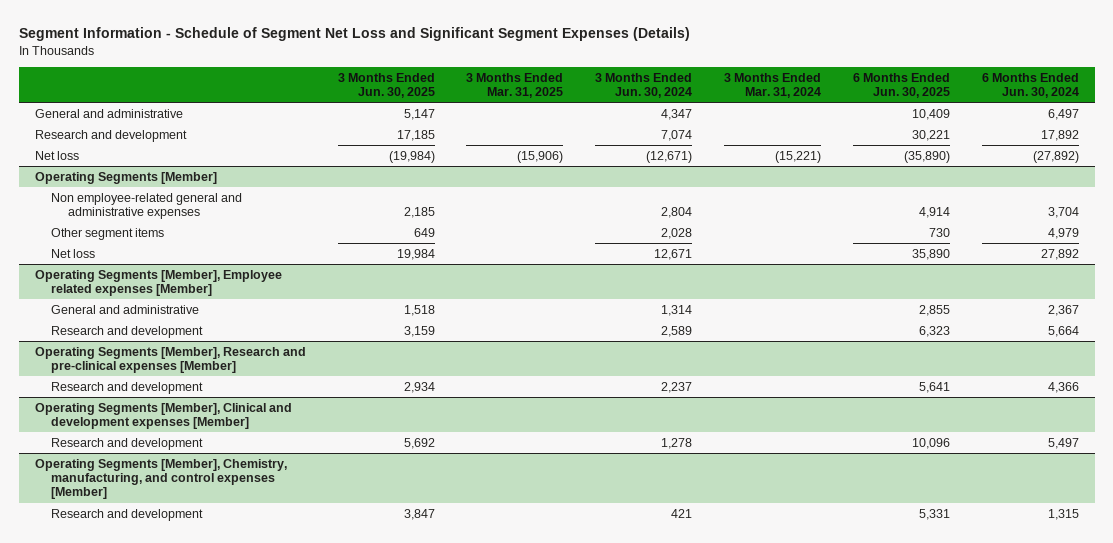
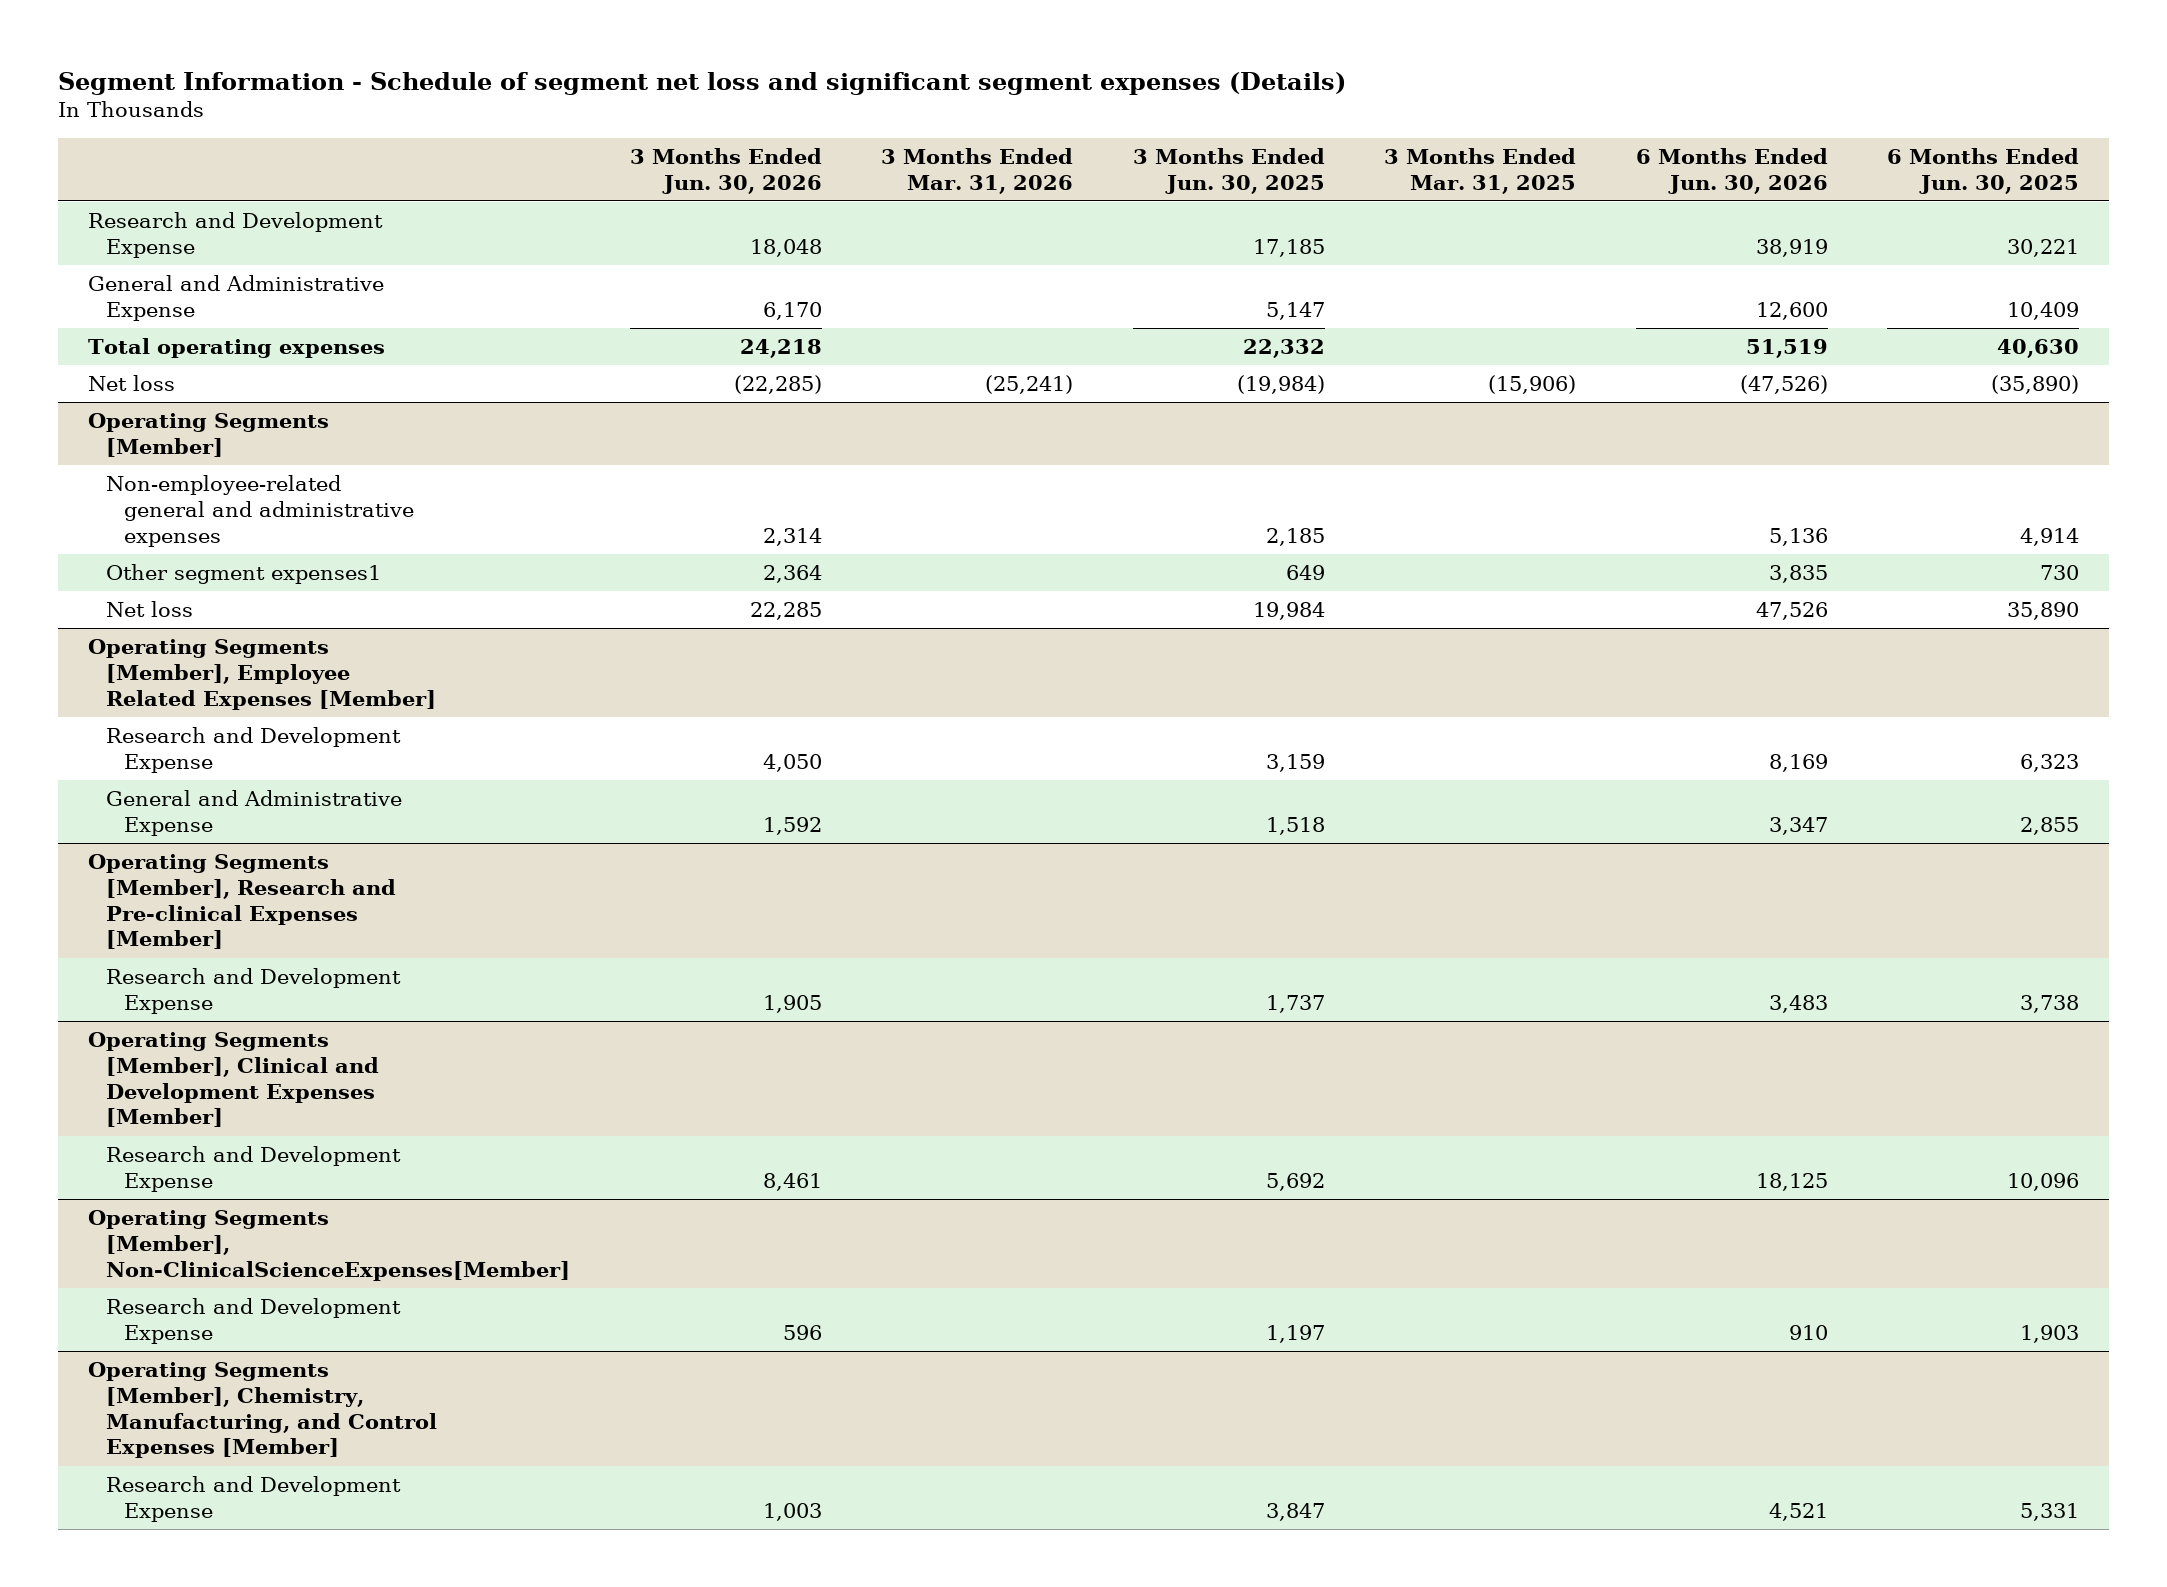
- Segment Information - Schedule of Segment Net Loss and Significant Segment Expenses (Details)
+ Segment Information - Schedule of segment net loss and significant segment expenses (Details)
- | 3 Months Ended Jun. 30, 2025 | 3 Months Ended Mar. 31, 2025 | 3 Months Ended Jun. 30, 2024 | 3 Months Ended Mar. 31, 2024 | 6 Months Ended Jun. 30, 2025 | 6 Months Ended Jun. 30, 2024
+ | 3 Months Ended Jun. 30, 2026 | 3 Months Ended Mar. 31, 2026 | 3 Months Ended Jun. 30, 2025 | 3 Months Ended Mar. 31, 2025 | 6 Months Ended Jun. 30, 2026 | 6 Months Ended Jun. 30, 2025
- General and administrative | 5,147 | | 4,347 | | 10,409 | 6,497
- Research and development | 17,185 | | 7,074 | | 30,221 | 17,892
+ Research and Development Expense | 18,048 | | 17,185 | | 38,919 | 30,221
+ General and Administrative Expense | 6,170 | | 5,147 | | 12,600 | 10,409
+ Total operating expenses | 24,218 | | 22,332 | | 51,519 | 40,630
@ Operating Segments [Member]
- Non employee-related general and administrative expenses | 2,185 | | 2,804 | | 4,914 | 3,704
- Other segment items | 649 | | 2,028 | | 730 | 4,979
+ Non-employee-related general and administrative expenses | 2,314 | | 2,185 | | 5,136 | 4,914
+ Other segment expenses1 | 2,364 | | 649 | | 3,835 | 730
- Operating Segments [Member], Employee related expenses [Member]
- General and administrative | 1,518 | | 1,314 | | 2,855 | 2,367
- Research and development | 3,159 | | 2,589 | | 6,323 | 5,664
- Operating Segments [Member], Research and pre-clinical expenses [Member]
- Research and development | 2,934 | | 2,237 | | 5,641 | 4,366
- Operating Segments [Member], Clinical and development expenses [Member]
- Research and development | 5,692 | | 1,278 | | 10,096 | 5,497
- Operating Segments [Member], Chemistry, manufacturing, and control expenses [Member]
- Research and development | 3,847 | | 421 | | 5,331 | 1,315
+ Operating Segments [Member], Employee Related Expenses [Member]
+ Research and Development Expense | 4,050 | | 3,159 | | 8,169 | 6,323
+ General and Administrative Expense | 1,592 | | 1,518 | | 3,347 | 2,855
+ Operating Segments [Member], Research and Pre-clinical Expenses [Member]
+ Research and Development Expense | 1,905 | | 1,737 | | 3,483 | 3,738
+ Operating Segments [Member], Clinical and Development Expenses [Member]
+ Research and Development Expense | 8,461 | | 5,692 | | 18,125 | 10,096
+ Operating Segments [Member], Non-ClinicalScienceExpenses[Member]
+ Research and Development Expense | 596 | | 1,197 | | 910 | 1,903
+ Operating Segments [Member], Chemistry, Manufacturing, and Control Expenses [Member]
+ Research and Development Expense | 1,003 | | 3,847 | | 4,521 | 5,331

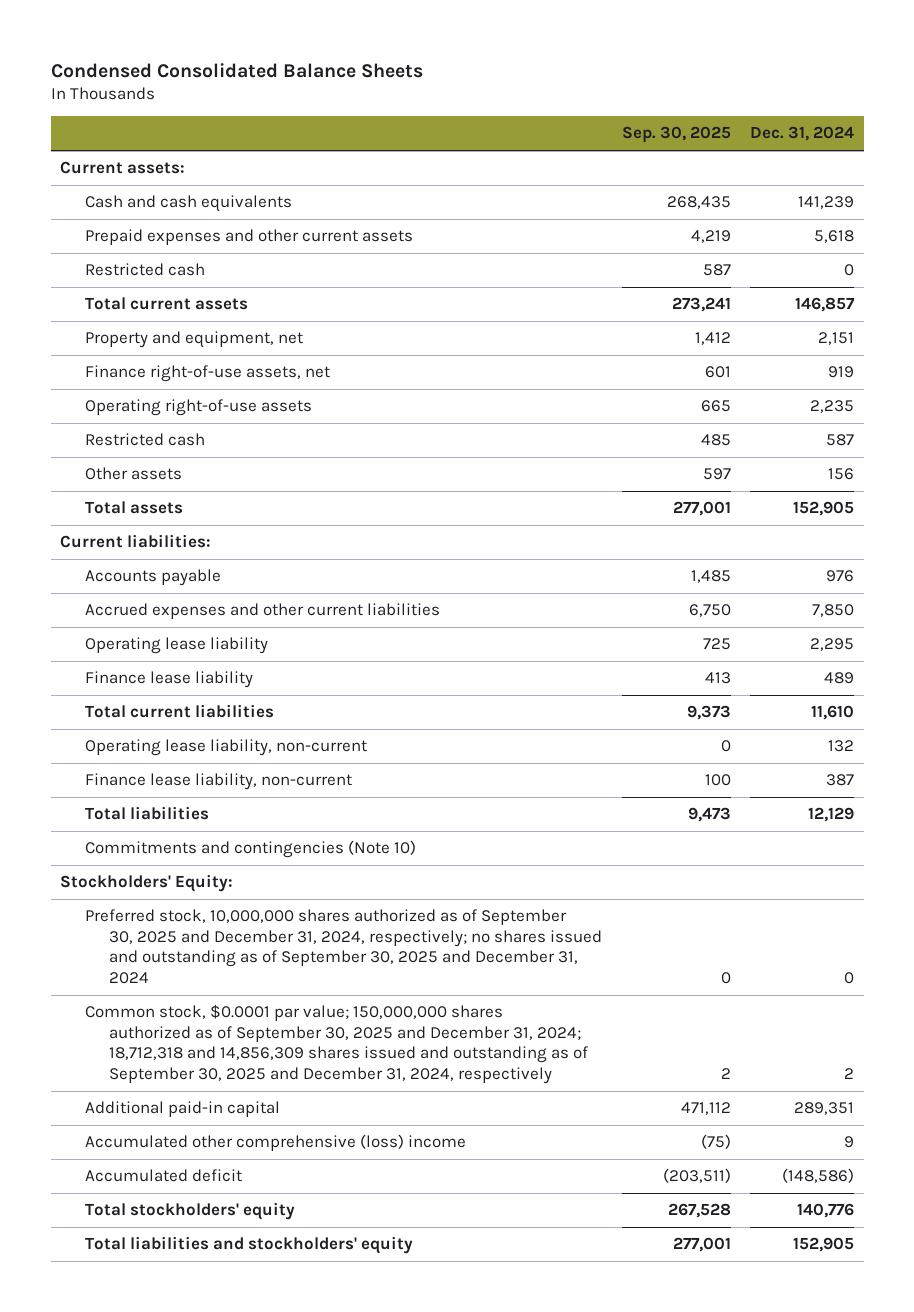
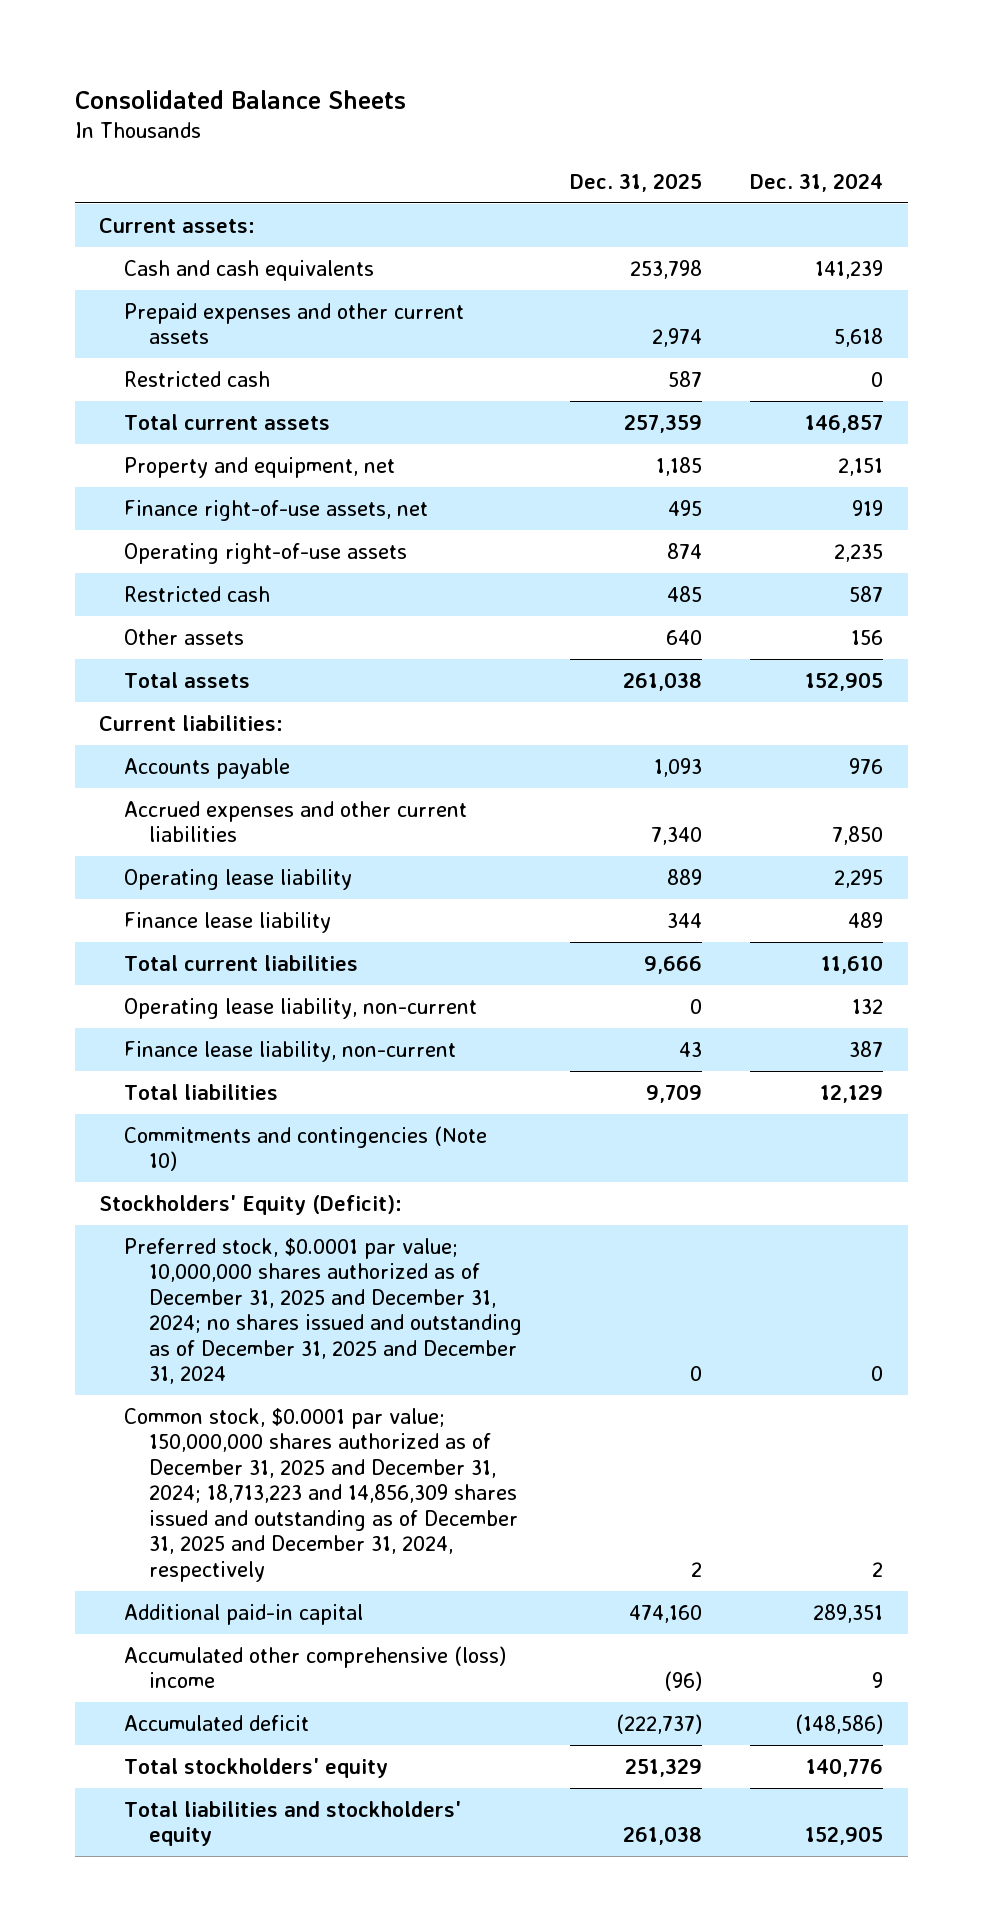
- Condensed Consolidated Balance Sheets
+ Consolidated Balance Sheets
- | Sep. 30, 2025 | Dec. 31, 2024
+ | Dec. 31, 2025 | Dec. 31, 2024
- Stockholders' Equity:
- Preferred stock, 10,000,000 shares authorized as of September 30, 2025 and December 31, 2024, respectively; no shares issued and outstanding as of September 30, 2025 and December 31, 2024 | 0 | 0
- Common stock, $0.0001 par value; 150,000,000 shares authorized as of September 30, 2025 and December 31, 2024; 18,712,318 and 14,856,309 shares issued and outstanding as of September 30, 2025 and December 31, 2024, respectively | 2 | 2
+ Stockholders' Equity (Deficit):
+ Preferred stock, $0.0001 par value; 10,000,000 shares authorized as of December 31, 2025 and December 31, 2024; no shares issued and outstanding as of December 31, 2025 and December 31, 2024 | 0 | 0
+ Common stock, $0.0001 par value; 150,000,000 shares authorized as of December 31, 2025 and December 31, 2024; 18,713,223 and 14,856,309 shares issued and outstanding as of December 31, 2025 and December 31, 2024, respectively | 2 | 2

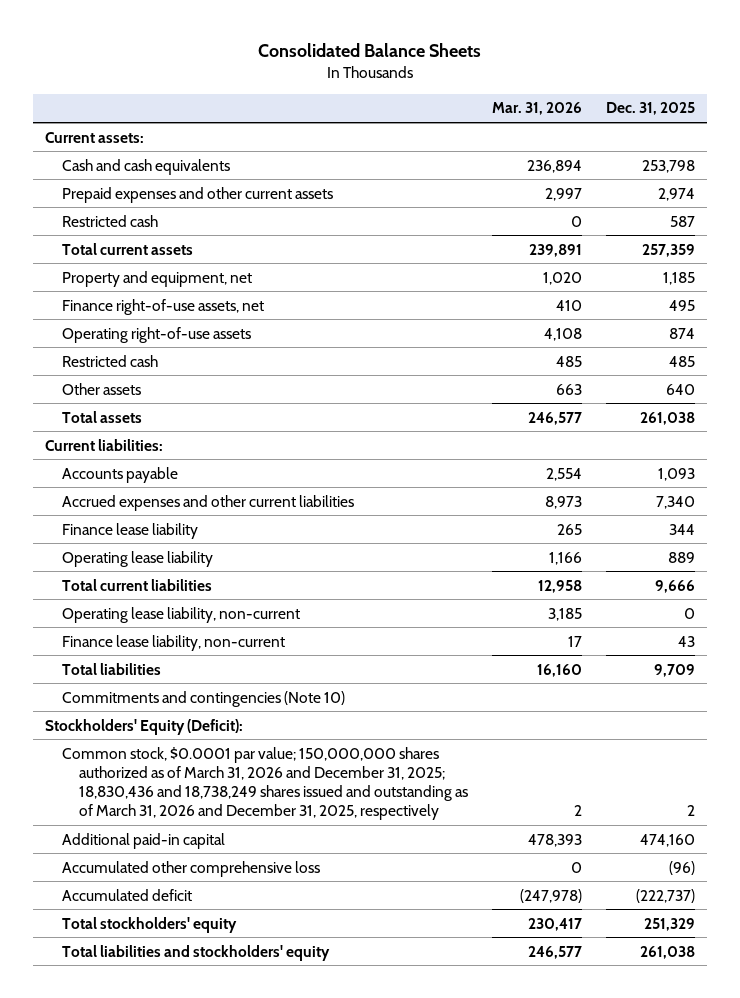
- | Dec. 31, 2025 | Dec. 31, 2024
+ | Mar. 31, 2026 | Dec. 31, 2025
moved down: Operating lease liability | 1,166 | 889
- Preferred stock, $0.0001 par value; 10,000,000 shares authorized as of December 31, 2025 and December 31, 2024; no shares issued and outstanding as of December 31, 2025 and December 31, 2024 | 0 | 0
- Common stock, $0.0001 par value; 150,000,000 shares authorized as of December 31, 2025 and December 31, 2024; 18,713,223 and 14,856,309 shares issued and outstanding as of December 31, 2025 and December 31, 2024, respectively | 2 | 2
+ Common stock, $0.0001 par value; 150,000,000 shares authorized as of March 31, 2026 and December 31, 2025; 18,830,436 and 18,738,249 shares issued and outstanding as of March 31, 2026 and December 31, 2025, respectively | 2 | 2
- Accumulated other comprehensive (loss) income | (96) | 9
+ Accumulated other comprehensive loss | 0 | (96)

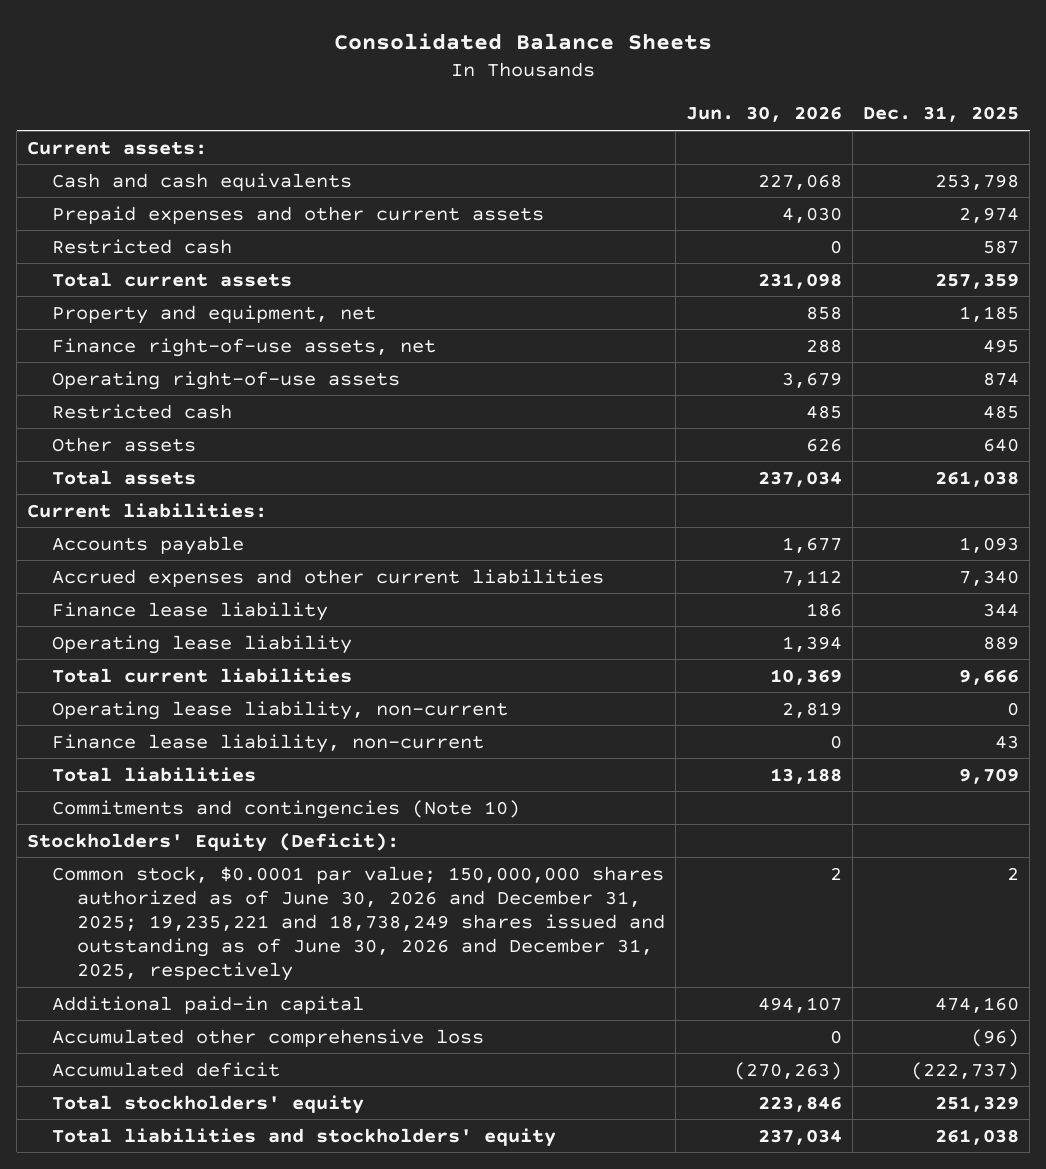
- | Mar. 31, 2026 | Dec. 31, 2025
+ | Jun. 30, 2026 | Dec. 31, 2025
- Common stock, $0.0001 par value; 150,000,000 shares authorized as of March 31, 2026 and December 31, 2025; 18,830,436 and 18,738,249 shares issued and outstanding as of March 31, 2026 and December 31, 2025, respectively | 2 | 2
+ Common stock, $0.0001 par value; 150,000,000 shares authorized as of June 30, 2026 and December 31, 2025; 19,235,221 and 18,738,249 shares issued and outstanding as of June 30, 2026 and December 31, 2025, respectively | 2 | 2

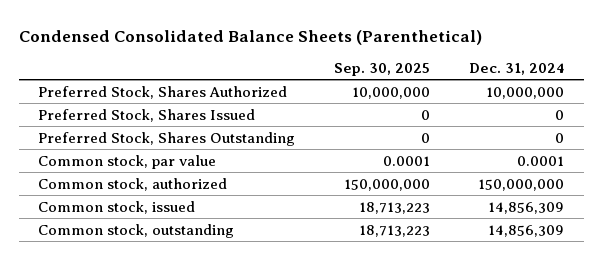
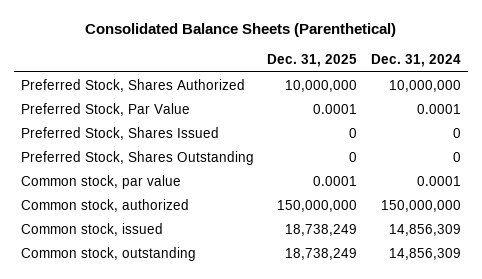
- Condensed Consolidated Balance Sheets (Parenthetical)
+ Consolidated Balance Sheets (Parenthetical)
- | Sep. 30, 2025 | Dec. 31, 2024
+ | Dec. 31, 2025 | Dec. 31, 2024
+ Preferred Stock, Par Value | 0.0001 | 0.0001

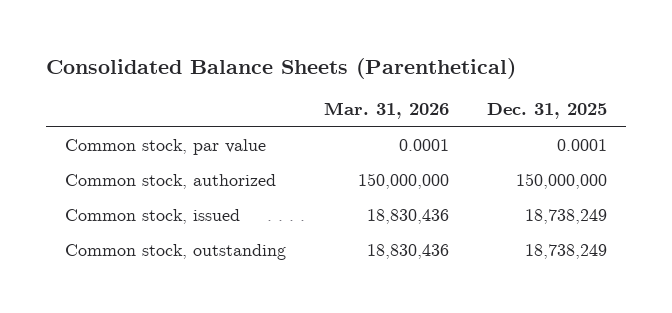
- | Dec. 31, 2025 | Dec. 31, 2024
+ | Mar. 31, 2026 | Dec. 31, 2025
- Preferred Stock, Shares Authorized | 10,000,000 | 10,000,000
- Preferred Stock, Par Value | 0.0001 | 0.0001
- Preferred Stock, Shares Issued | 0 | 0
- Preferred Stock, Shares Outstanding | 0 | 0

